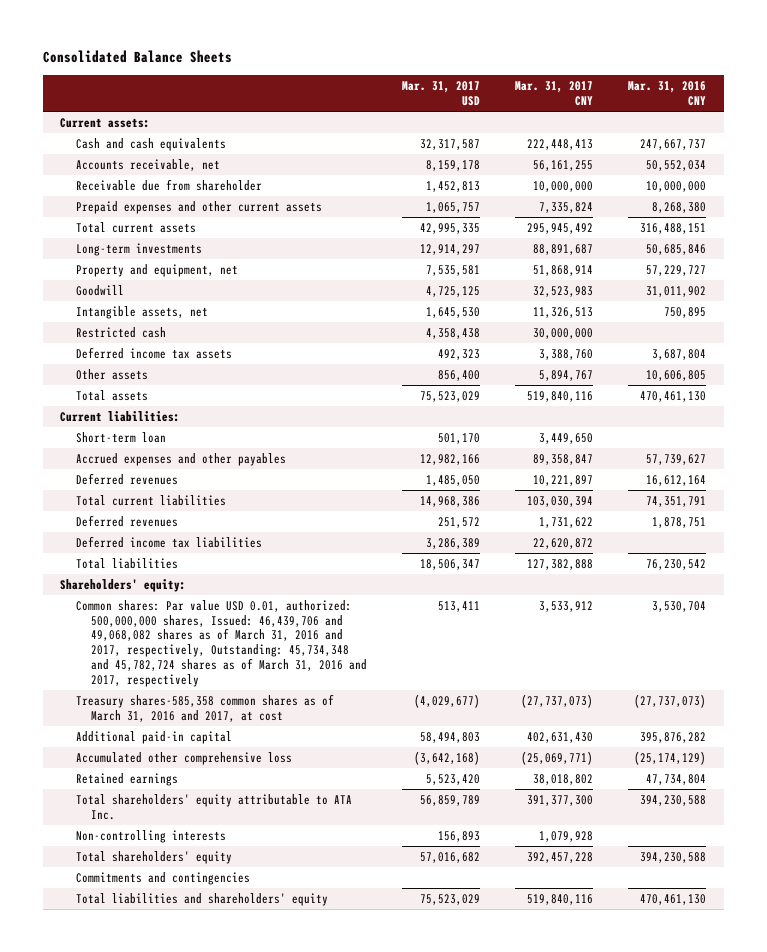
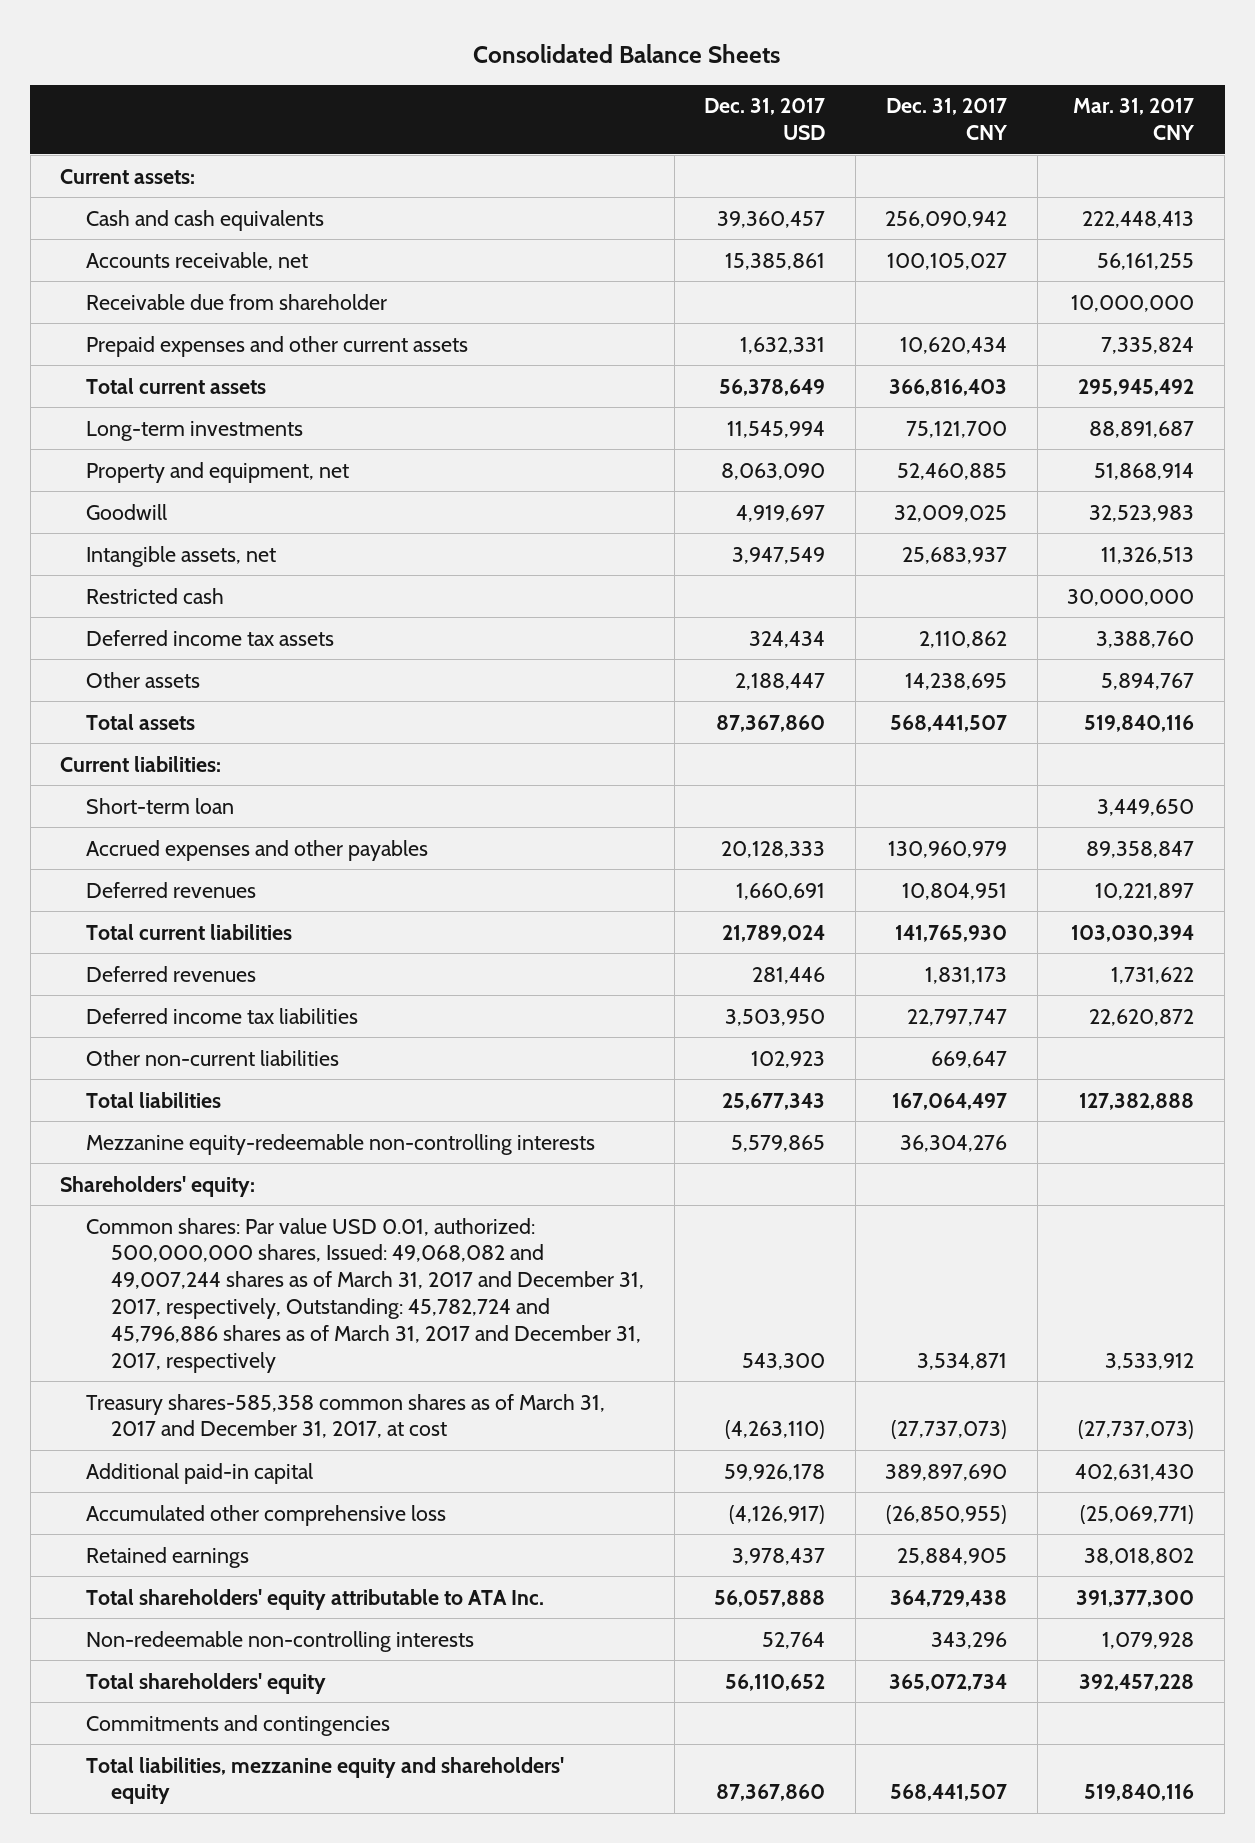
- | Mar. 31, 2017 USD | Mar. 31, 2017 CNY | Mar. 31, 2016 CNY
+ | Dec. 31, 2017 USD | Dec. 31, 2017 CNY | Mar. 31, 2017 CNY
+ Other non-current liabilities | 102,923 | 669,647 |
+ Mezzanine equity-redeemable non-controlling interests | 5,579,865 | 36,304,276 |
- Common shares: Par value USD 0.01, authorized: 500,000,000 shares, Issued: 46,439,706 and 49,068,082 shares as of March 31, 2016 and 2017, respectively, Outstanding: 45,734,348 and 45,782,724 shares as of March 31, 2016 and 2017, respectively | 513,411 | 3,533,912 | 3,530,704
- Treasury shares-585,358 common shares as of March 31, 2016 and 2017, at cost | (4,029,677) | (27,737,073) | (27,737,073)
+ Common shares: Par value USD 0.01, authorized: 500,000,000 shares, Issued: 49,068,082 and 49,007,244 shares as of March 31, 2017 and December 31, 2017, respectively, Outstanding: 45,782,724 and 45,796,886 shares as of March 31, 2017 and December 31, 2017, respectively | 543,300 | 3,534,871 | 3,533,912
+ Treasury shares-585,358 common shares as of March 31, 2017 and December 31, 2017, at cost | (4,263,110) | (27,737,073) | (27,737,073)
- Non-controlling interests | 156,893 | 1,079,928 |
+ Non-redeemable non-controlling interests | 52,764 | 343,296 | 1,079,928
- Total liabilities and shareholders' equity | 75,523,029 | 519,840,116 | 470,461,130
+ Total liabilities, mezzanine equity and shareholders' equity | 87,367,860 | 568,441,507 | 519,840,116

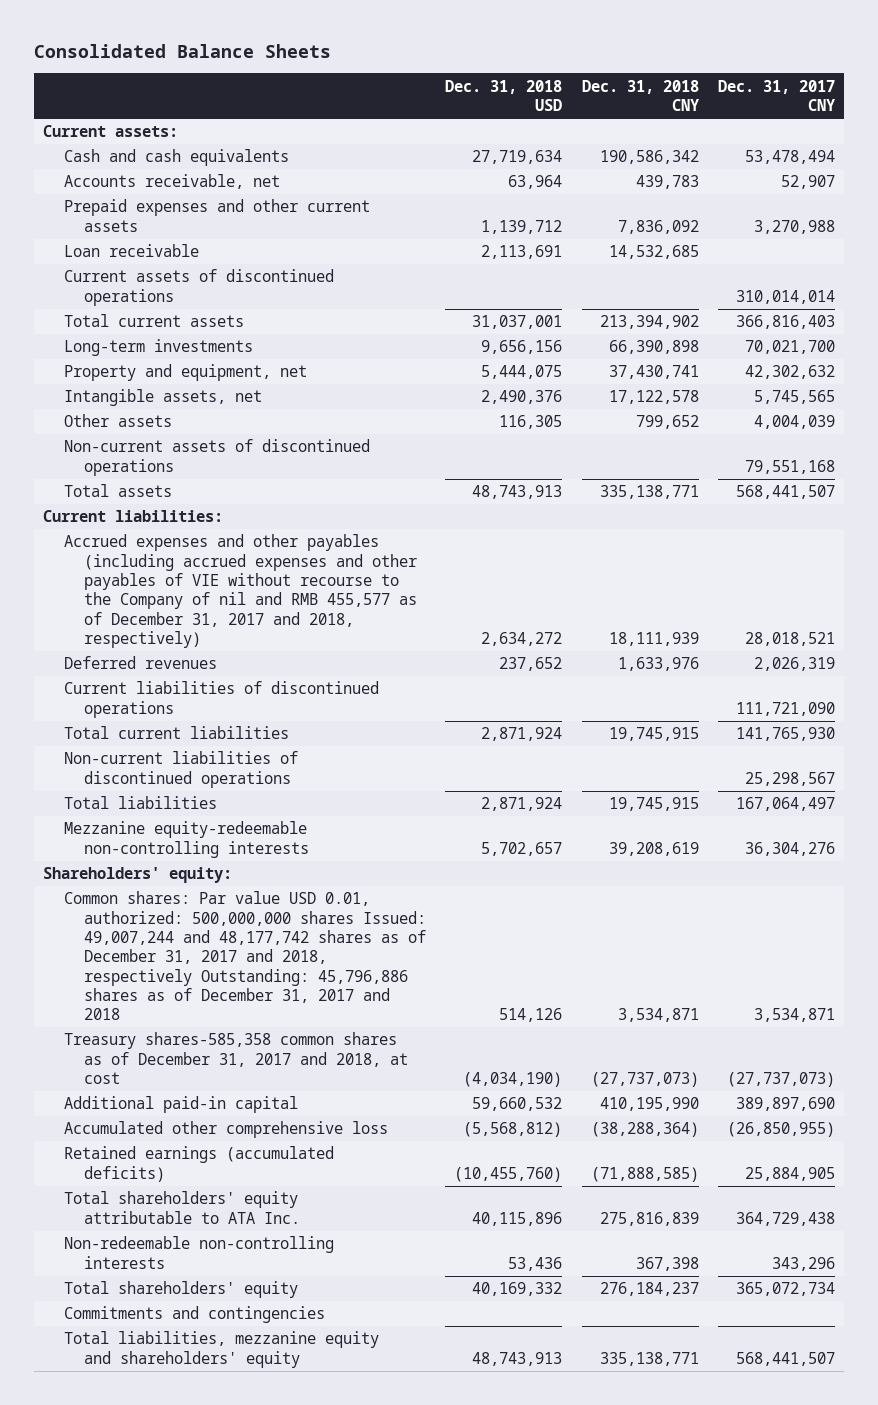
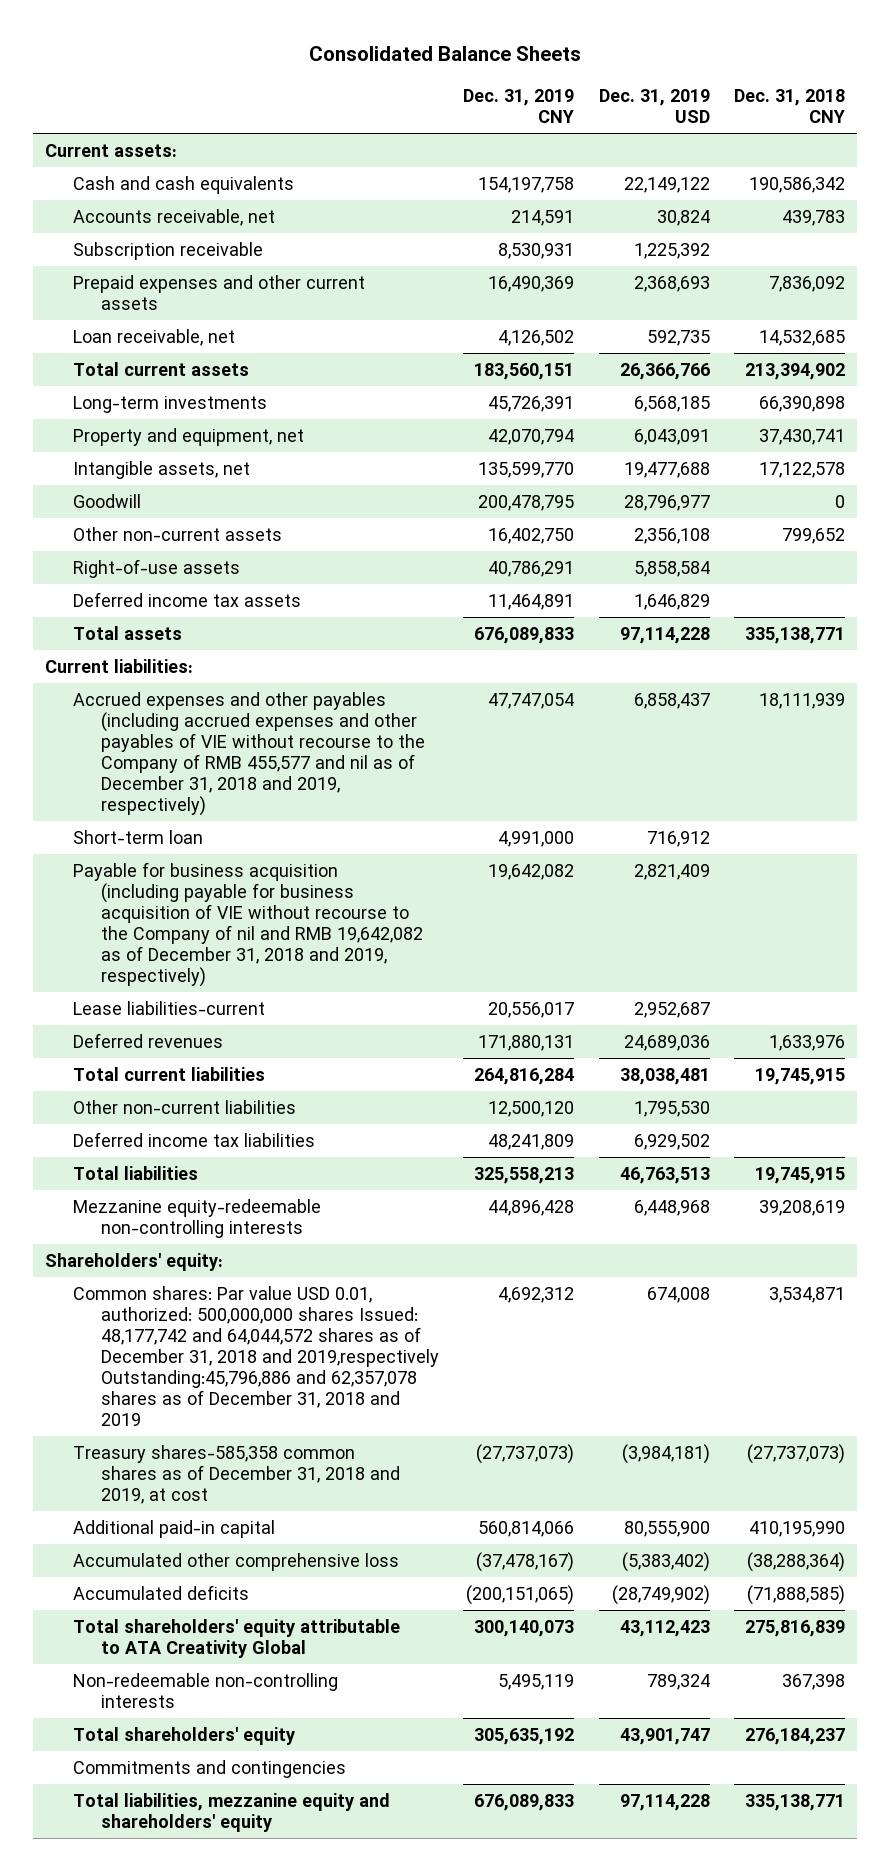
- | Dec. 31, 2018 USD | Dec. 31, 2018 CNY | Dec. 31, 2017 CNY
+ | Dec. 31, 2019 CNY | Dec. 31, 2019 USD | Dec. 31, 2018 CNY
+ Subscription receivable | 8,530,931 | 1,225,392 |
- Loan receivable | 2,113,691 | 14,532,685 |
- Current assets of discontinued operations | | | 310,014,014
+ Loan receivable, net | 4,126,502 | 592,735 | 14,532,685
- Other assets | 116,305 | 799,652 | 4,004,039
- Non-current assets of discontinued operations | | | 79,551,168
+ Goodwill | 200,478,795 | 28,796,977 | 0
+ Other non-current assets | 16,402,750 | 2,356,108 | 799,652
+ Right-of-use assets | 40,786,291 | 5,858,584 |
+ Deferred income tax assets | 11,464,891 | 1,646,829 |
- Accrued expenses and other payables (including accrued expenses and other payables of VIE without recourse to the Company of nil and RMB 455,577 as of December 31, 2017 and 2018, respectively) | 2,634,272 | 18,111,939 | 28,018,521
+ Accrued expenses and other payables (including accrued expenses and other payables of VIE without recourse to the Company of RMB 455,577 and nil as of December 31, 2018 and 2019, respectively) | 47,747,054 | 6,858,437 | 18,111,939
+ Short-term loan | 4,991,000 | 716,912 |
+ Payable for business acquisition (including payable for business acquisition of VIE without recourse to the Company of nil and RMB 19,642,082 as of December 31, 2018 and 2019, respectively) | 19,642,082 | 2,821,409 |
+ Lease liabilities-current | 20,556,017 | 2,952,687 |
- Current liabilities of discontinued operations | | | 111,721,090
- Non-current liabilities of discontinued operations | | | 25,298,567
+ Other non-current liabilities | 12,500,120 | 1,795,530 |
+ Deferred income tax liabilities | 48,241,809 | 6,929,502 |
- Common shares: Par value USD 0.01, authorized: 500,000,000 shares Issued: 49,007,244 and 48,177,742 shares as of December 31, 2017 and 2018, respectively Outstanding: 45,796,886 shares as of December 31, 2017 and 2018 | 514,126 | 3,534,871 | 3,534,871
- Treasury shares-585,358 common shares as of December 31, 2017 and 2018, at cost | (4,034,190) | (27,737,073) | (27,737,073)
+ Common shares: Par value USD 0.01, authorized: 500,000,000 shares Issued: 48,177,742 and 64,044,572 shares as of December 31, 2018 and 2019,respectively Outstanding:45,796,886 and 62,357,078 shares as of December 31, 2018 and 2019 | 4,692,312 | 674,008 | 3,534,871
+ Treasury shares-585,358 common shares as of December 31, 2018 and 2019, at cost | (27,737,073) | (3,984,181) | (27,737,073)
- Retained earnings (accumulated deficits) | (10,455,760) | (71,888,585) | 25,884,905
- Total shareholders' equity attributable to ATA Inc. | 40,115,896 | 275,816,839 | 364,729,438
+ Accumulated deficits | (200,151,065) | (28,749,902) | (71,888,585)
+ Total shareholders' equity attributable to ATA Creativity Global | 300,140,073 | 43,112,423 | 275,816,839

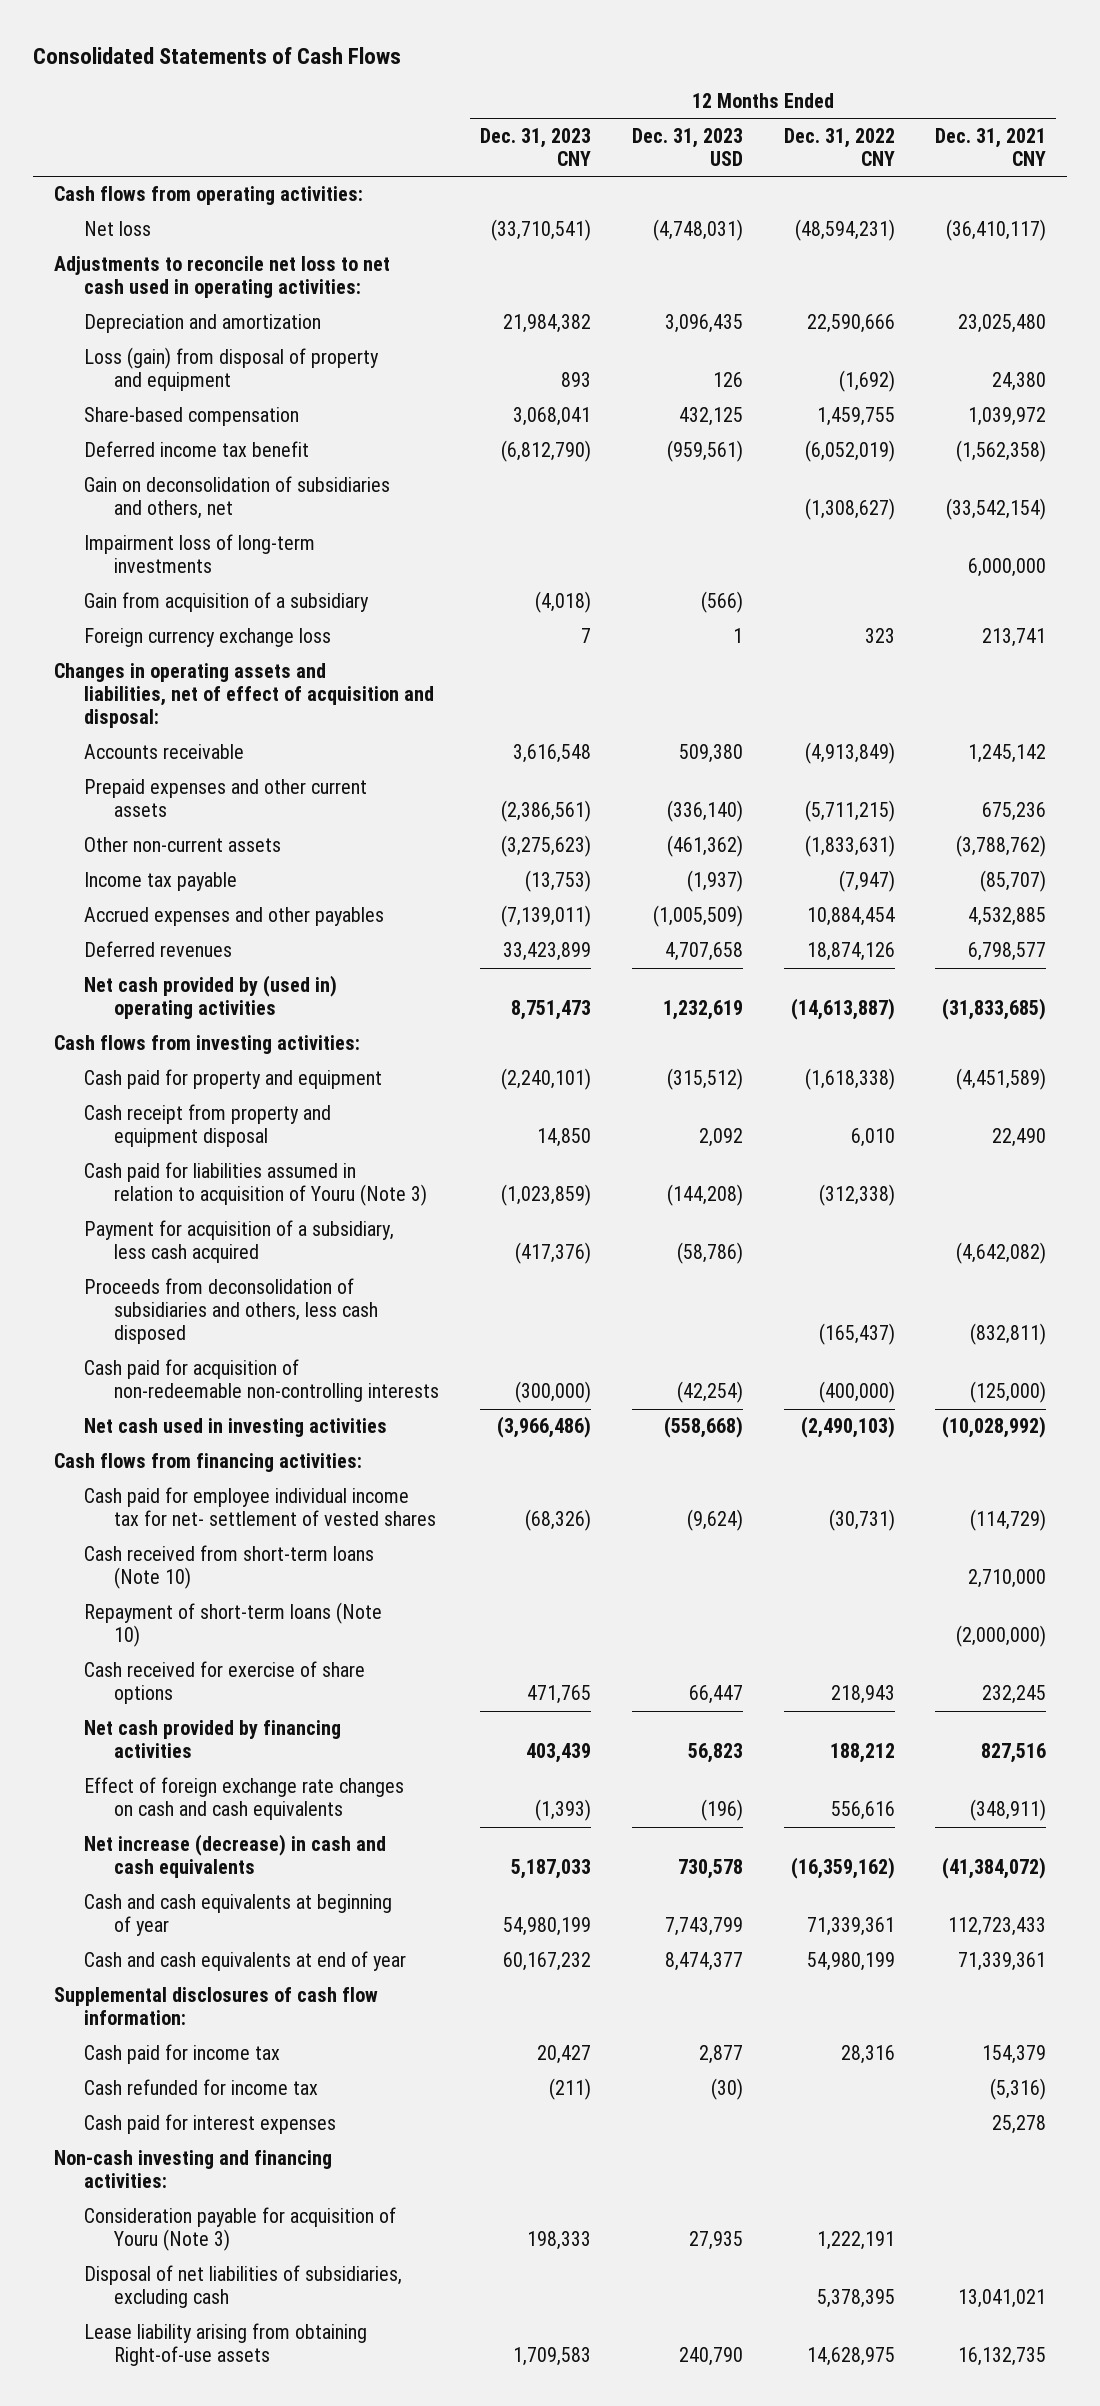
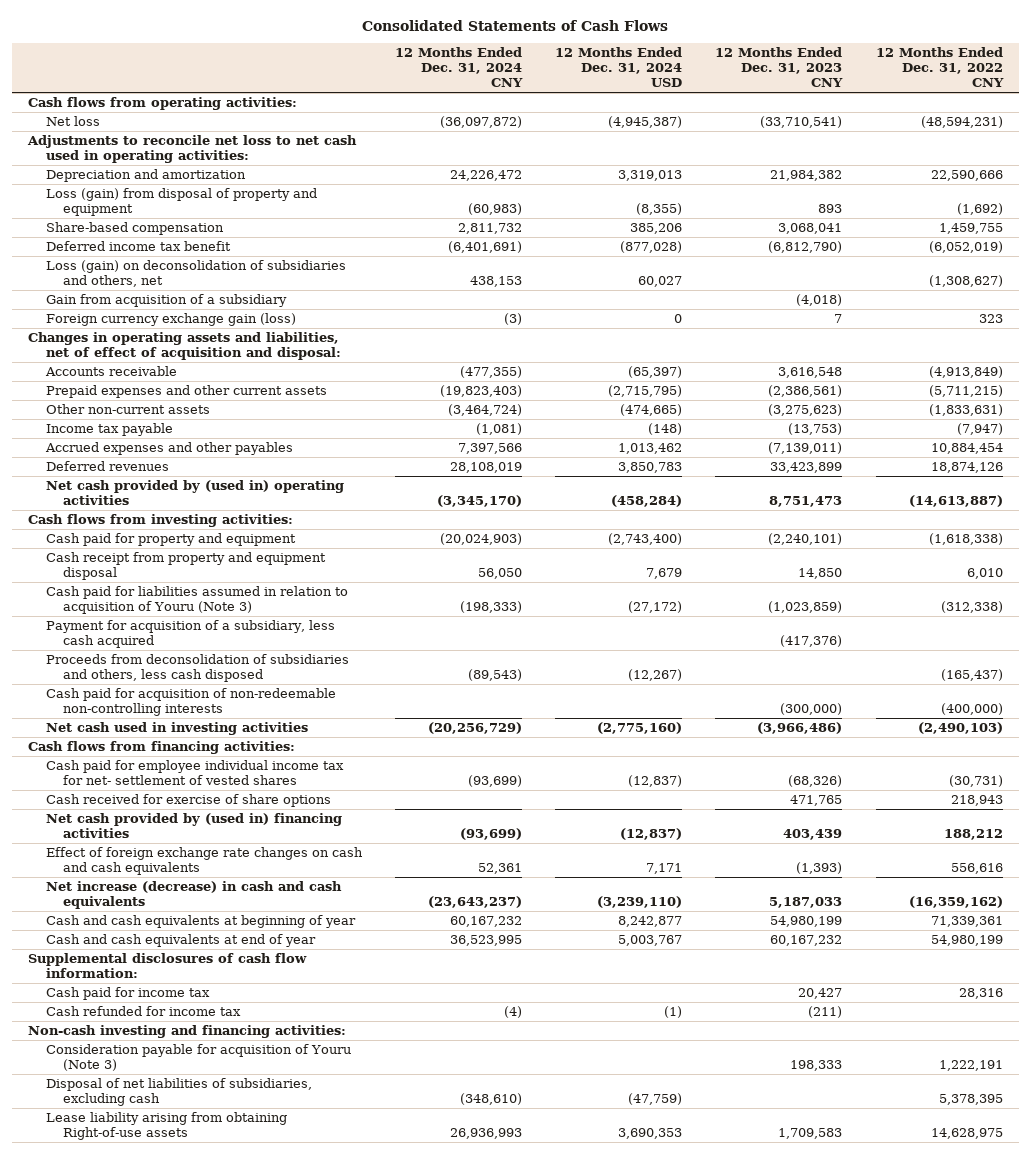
- | 12 Months Ended Dec. 31, 2023 CNY | 12 Months Ended Dec. 31, 2023 USD | 12 Months Ended Dec. 31, 2022 CNY | 12 Months Ended Dec. 31, 2021 CNY
+ | 12 Months Ended Dec. 31, 2024 CNY | 12 Months Ended Dec. 31, 2024 USD | 12 Months Ended Dec. 31, 2023 CNY | 12 Months Ended Dec. 31, 2022 CNY
- Gain on deconsolidation of subsidiaries and others, net | | | (1,308,627) | (33,542,154)
- Impairment loss of long-term investments | | | | 6,000,000
+ Loss (gain) on deconsolidation of subsidiaries and others, net | 438,153 | 60,027 | | (1,308,627)
- Foreign currency exchange loss | 7 | 1 | 323 | 213,741
+ Foreign currency exchange gain (loss) | (3) | 0 | 7 | 323
- Cash received from short-term loans (Note 10) | | | | 2,710,000
- Repayment of short-term loans (Note 10) | | | | (2,000,000)
- Net cash provided by financing activities | 403,439 | 56,823 | 188,212 | 827,516
+ Net cash provided by (used in) financing activities | (93,699) | (12,837) | 403,439 | 188,212
- Cash paid for interest expenses | | | | 25,278

